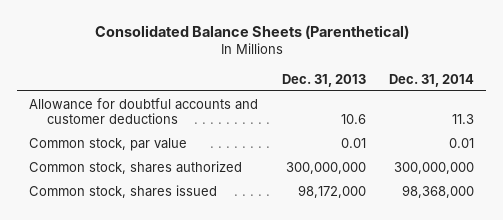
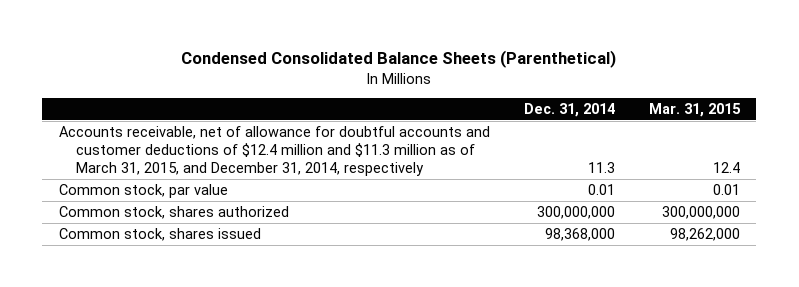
- Consolidated Balance Sheets (Parenthetical)
+ Condensed Consolidated Balance Sheets (Parenthetical)
- | Dec. 31, 2013 | Dec. 31, 2014
+ | Dec. 31, 2014 | Mar. 31, 2015
- Allowance for doubtful accounts and customer deductions | 10.6 | 11.3
+ Accounts receivable, net of allowance for doubtful accounts and customer deductions of $12.4 million and $11.3 million as of March 31, 2015, and December 31, 2014, respectively | 11.3 | 12.4

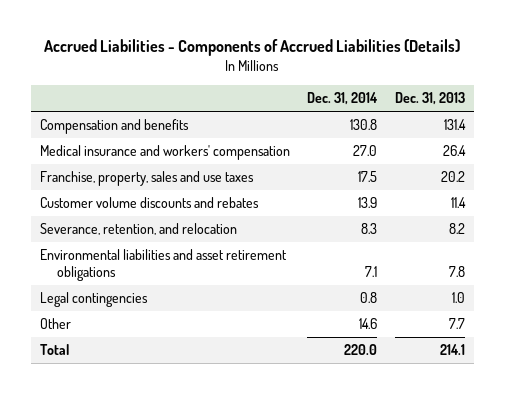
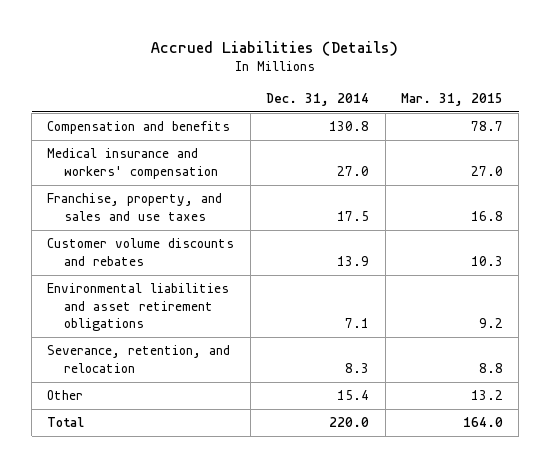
- Accrued Liabilities - Components of Accrued Liabilities (Details)
+ Accrued Liabilities (Details)
- | Dec. 31, 2014 | Dec. 31, 2013
+ | Dec. 31, 2014 | Mar. 31, 2015
- Franchise, property, sales and use taxes | 17.5 | 20.2
+ Franchise, property, and sales and use taxes | 17.5 | 16.8
- Legal contingencies | 0.8 | 1.0
- Other | 14.6 | 7.7
moved down: Severance, retention, and relocation | 8.3 | 8.8
+ Other | 15.4 | 13.2

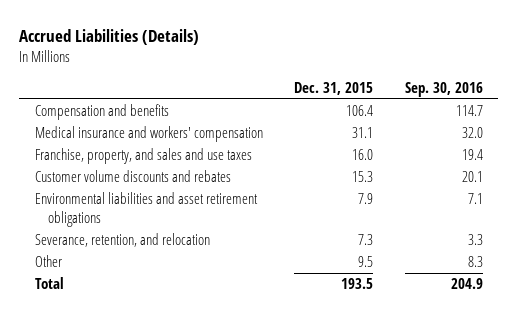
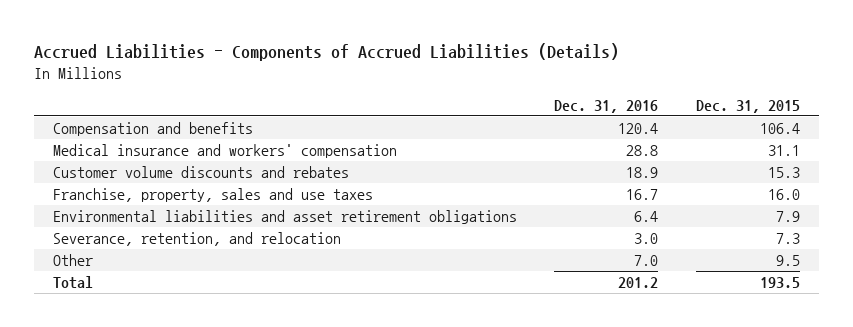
- Accrued Liabilities (Details)
+ Accrued Liabilities - Components of Accrued Liabilities (Details)
- | Dec. 31, 2015 | Sep. 30, 2016
+ | Dec. 31, 2016 | Dec. 31, 2015
- Franchise, property, and sales and use taxes | 16.0 | 19.4
+ Franchise, property, sales and use taxes | 16.7 | 16.0

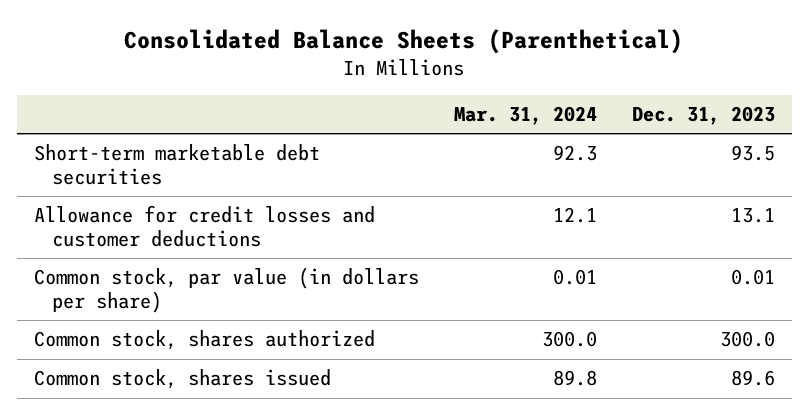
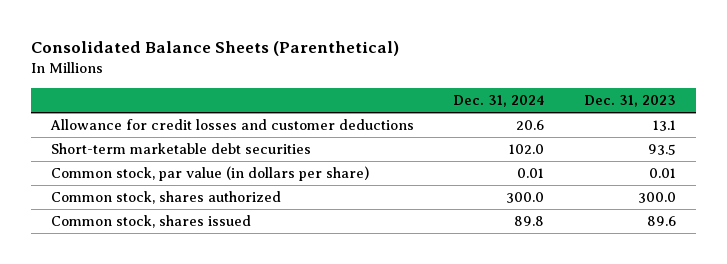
- | Mar. 31, 2024 | Dec. 31, 2023
+ | Dec. 31, 2024 | Dec. 31, 2023
moved down: Short-term marketable debt securities | 102.0 | 93.5

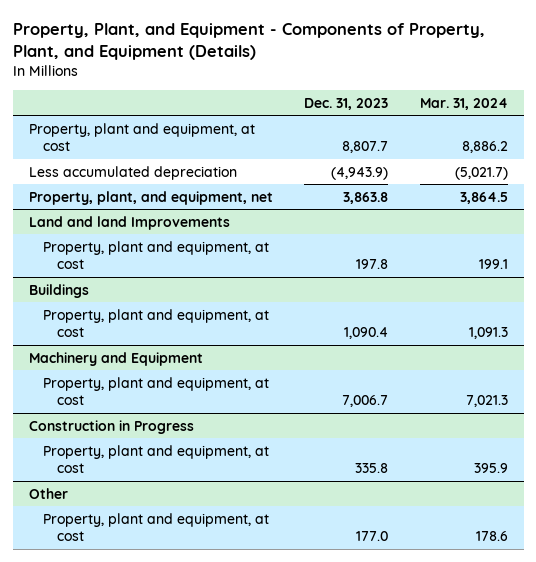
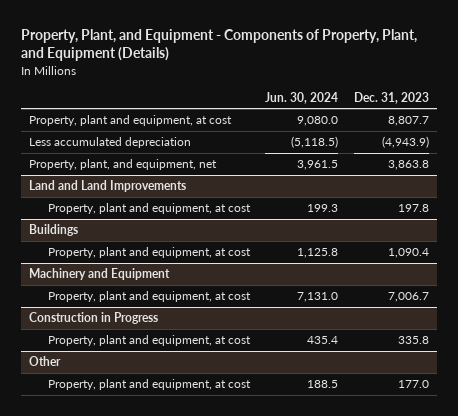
- | Dec. 31, 2023 | Mar. 31, 2024
+ | Jun. 30, 2024 | Dec. 31, 2023
- Land and land Improvements
+ Land and Land Improvements

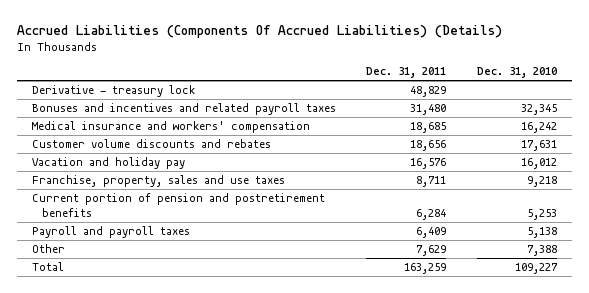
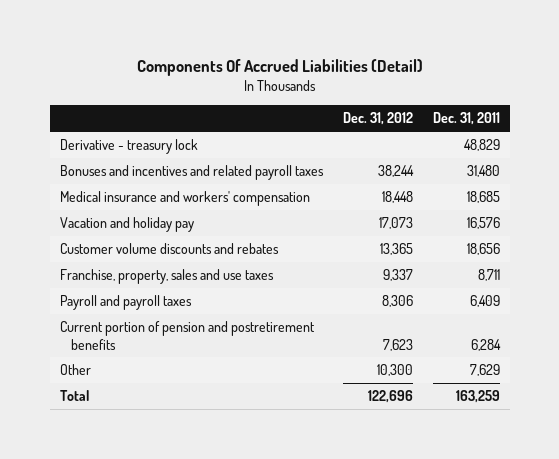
- Accrued Liabilities (Components Of Accrued Liabilities) (Details)
+ Components Of Accrued Liabilities (Detail)
- | Dec. 31, 2011 | Dec. 31, 2010
+ | Dec. 31, 2012 | Dec. 31, 2011
moved down: Customer volume discounts and rebates | 13,365 | 18,656
moved down: Current portion of pension and postretirement benefits | 7,623 | 6,284

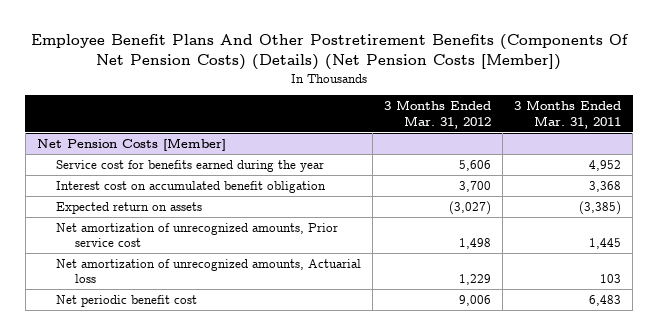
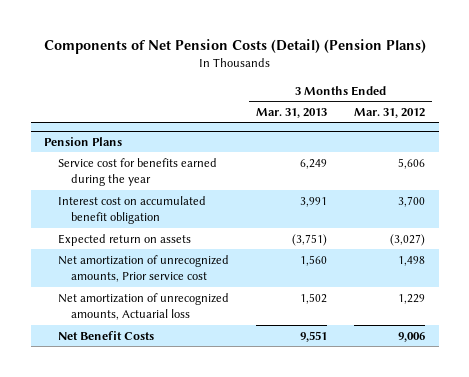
- Employee Benefit Plans And Other Postretirement Benefits (Components Of Net Pension Costs) (Details) (Net Pension Costs [Member])
+ Components of Net Pension Costs (Detail) (Pension Plans)
- | 3 Months Ended Mar. 31, 2012 | 3 Months Ended Mar. 31, 2011
+ | 3 Months Ended Mar. 31, 2013 | 3 Months Ended Mar. 31, 2012
- Net Pension Costs [Member]
+ Pension Plans
- Net periodic benefit cost | 9,006 | 6,483
+ Net Benefit Costs | 9,551 | 9,006

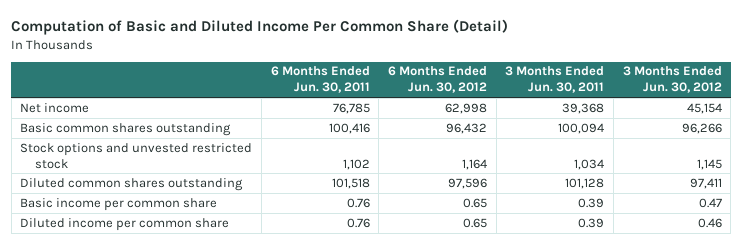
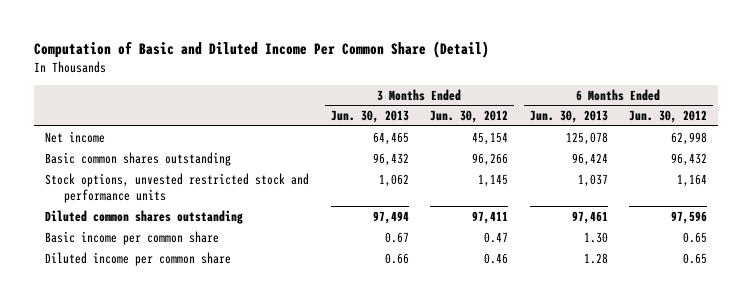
- | 6 Months Ended Jun. 30, 2011 | 6 Months Ended Jun. 30, 2012 | 3 Months Ended Jun. 30, 2011 | 3 Months Ended Jun. 30, 2012
+ | 3 Months Ended Jun. 30, 2013 | 3 Months Ended Jun. 30, 2012 | 6 Months Ended Jun. 30, 2013 | 6 Months Ended Jun. 30, 2012
- Stock options and unvested restricted stock | 1,102 | 1,164 | 1,034 | 1,145
+ Stock options, unvested restricted stock and performance units | 1,062 | 1,145 | 1,037 | 1,164

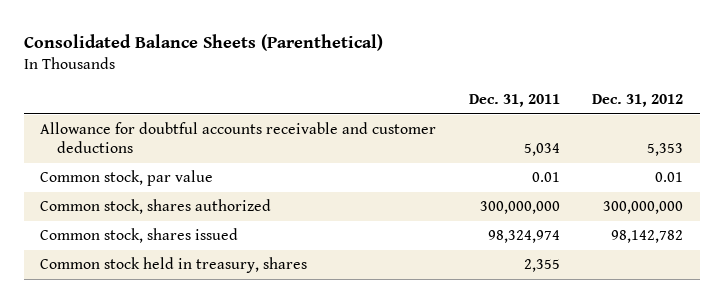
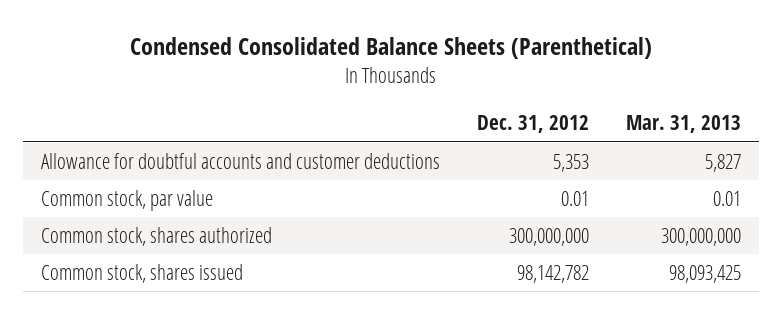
- Consolidated Balance Sheets (Parenthetical)
+ Condensed Consolidated Balance Sheets (Parenthetical)
- | Dec. 31, 2011 | Dec. 31, 2012
+ | Dec. 31, 2012 | Mar. 31, 2013
- Allowance for doubtful accounts receivable and customer deductions | 5,034 | 5,353
+ Allowance for doubtful accounts and customer deductions | 5,353 | 5,827
- Common stock held in treasury, shares | 2,355 |

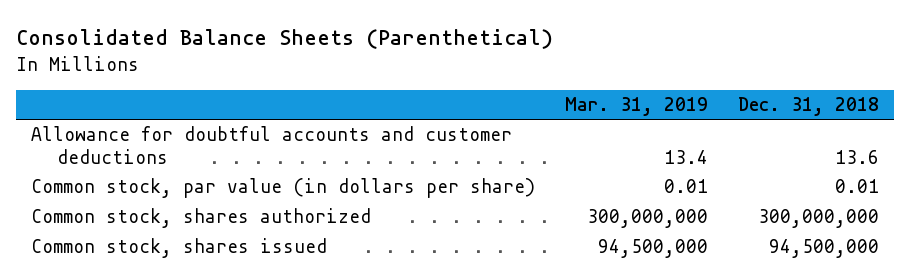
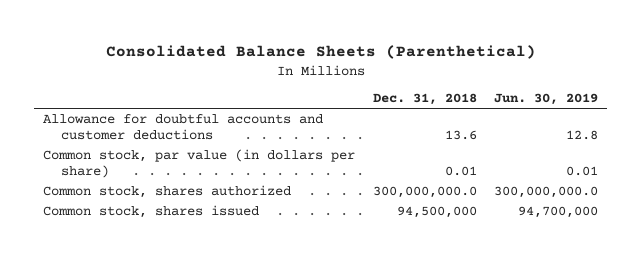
- | Mar. 31, 2019 | Dec. 31, 2018
+ | Dec. 31, 2018 | Jun. 30, 2019
- Common stock, shares authorized | 300,000,000 | 300,000,000
+ Common stock, shares authorized | 300,000,000.0 | 300,000,000.0

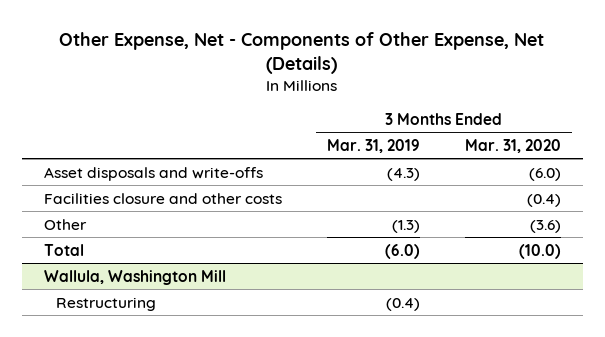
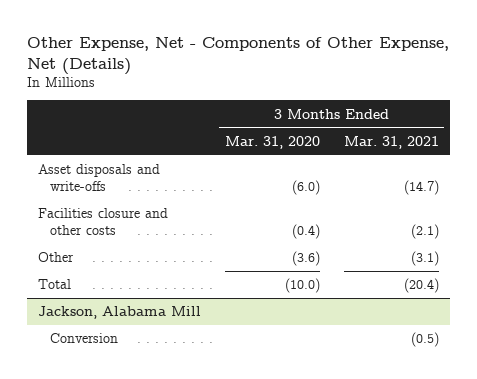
- | 3 Months Ended Mar. 31, 2019 | 3 Months Ended Mar. 31, 2020
+ | 3 Months Ended Mar. 31, 2020 | 3 Months Ended Mar. 31, 2021
- Wallula, Washington Mill
- Restructuring | (0.4) |
+ Jackson, Alabama Mill
+ Conversion | | (0.5)

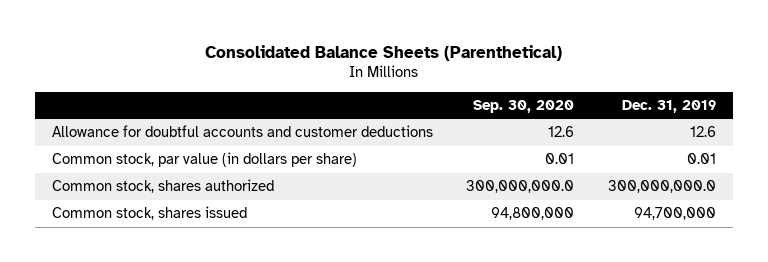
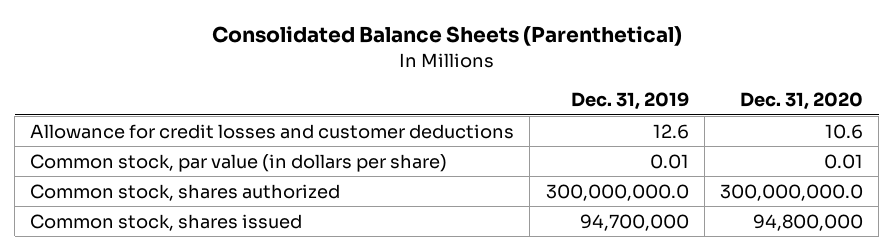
- | Sep. 30, 2020 | Dec. 31, 2019
+ | Dec. 31, 2019 | Dec. 31, 2020
- Allowance for doubtful accounts and customer deductions | 12.6 | 12.6
+ Allowance for credit losses and customer deductions | 12.6 | 10.6

